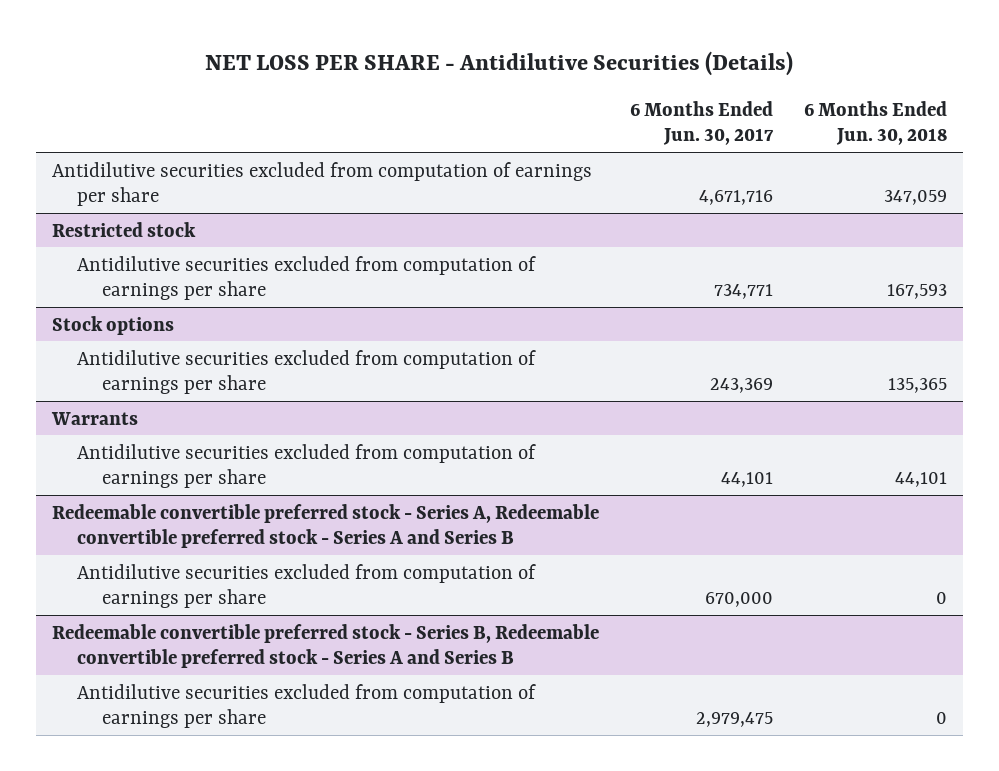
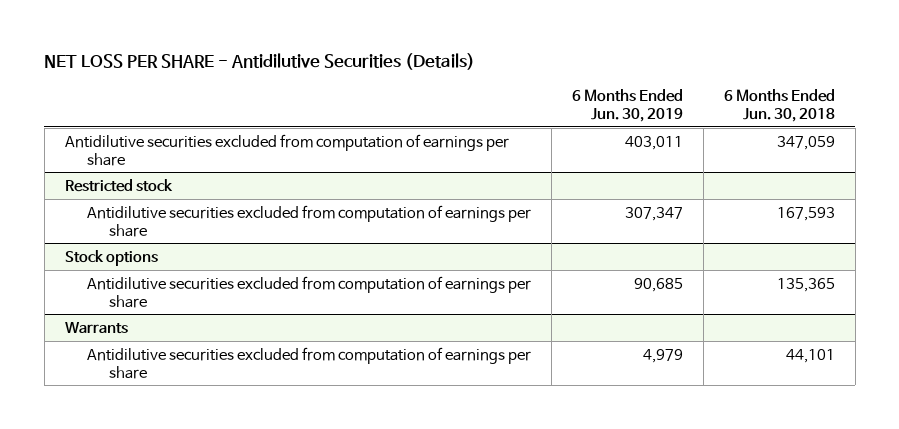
- | 6 Months Ended Jun. 30, 2017 | 6 Months Ended Jun. 30, 2018
+ | 6 Months Ended Jun. 30, 2019 | 6 Months Ended Jun. 30, 2018
- Redeemable convertible preferred stock - Series A, Redeemable convertible preferred stock - Series A and Series B
- Antidilutive securities excluded from computation of earnings per share | 670,000 | 0
- Redeemable convertible preferred stock - Series B, Redeemable convertible preferred stock - Series A and Series B
- Antidilutive securities excluded from computation of earnings per share | 2,979,475 | 0

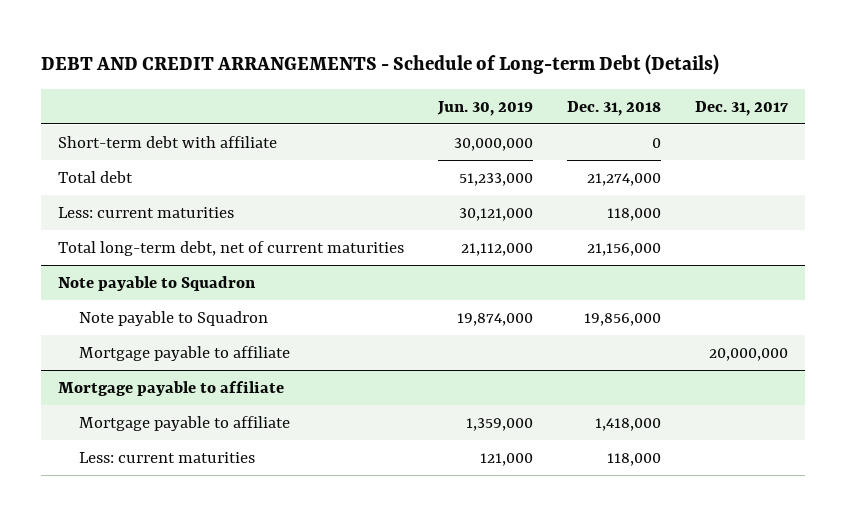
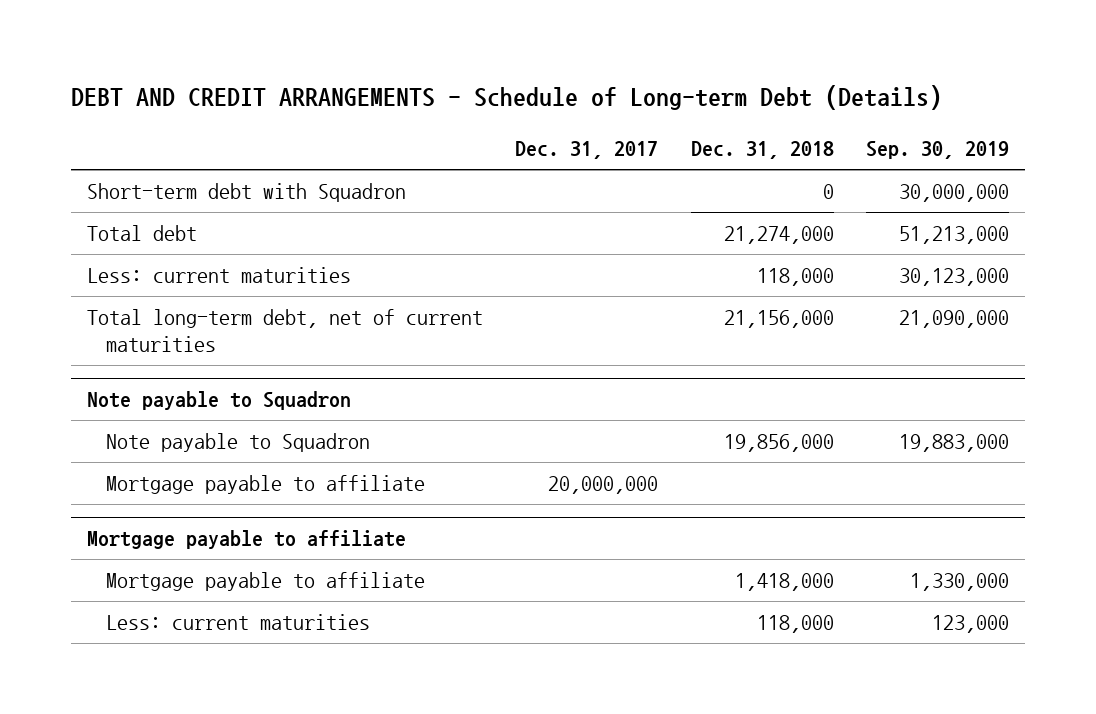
- | Jun. 30, 2019 | Dec. 31, 2018 | Dec. 31, 2017
+ | Dec. 31, 2017 | Dec. 31, 2018 | Sep. 30, 2019
- Short-term debt with affiliate | 30,000,000 | 0 |
+ Short-term debt with Squadron | | 0 | 30,000,000

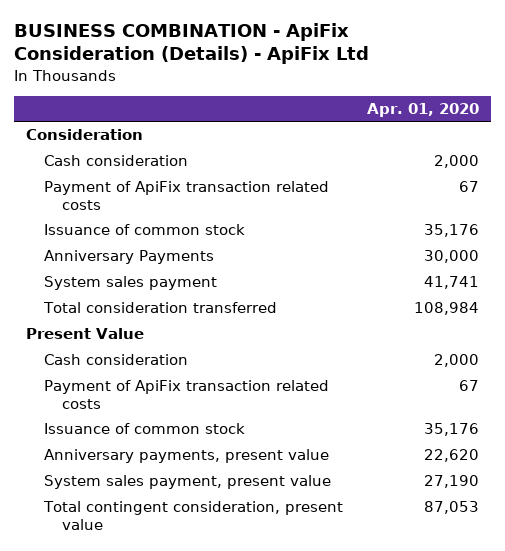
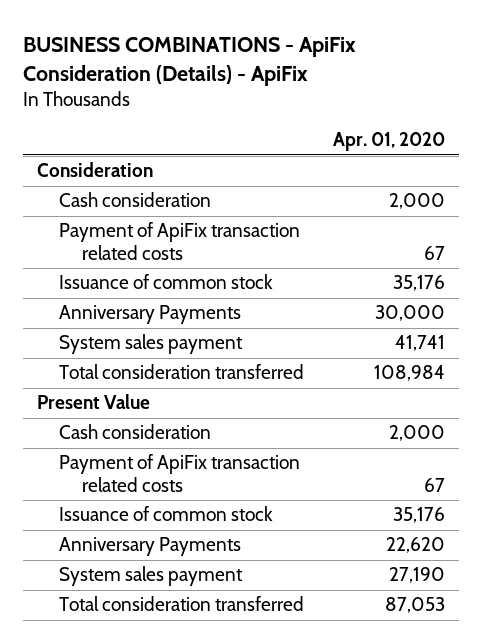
- BUSINESS COMBINATION - ApiFix Consideration (Details) - ApiFix Ltd
+ BUSINESS COMBINATIONS - ApiFix Consideration (Details) - ApiFix
- Anniversary payments, present value | 22,620
- System sales payment, present value | 27,190
- Total contingent consideration, present value | 87,053
+ Anniversary Payments | 22,620
+ System sales payment | 27,190
+ Total consideration transferred | 87,053

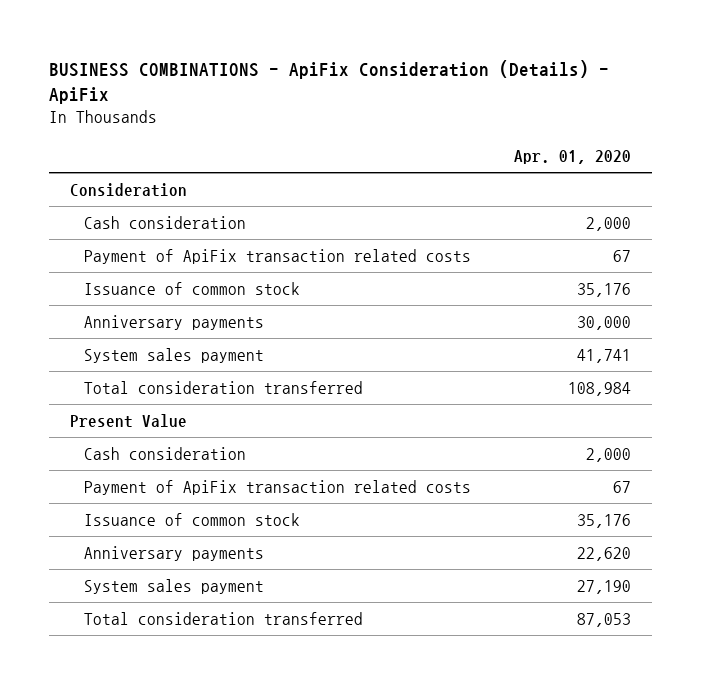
- Anniversary Payments | 30,000
+ Anniversary payments | 30,000
- Anniversary Payments | 22,620
+ Anniversary payments | 22,620

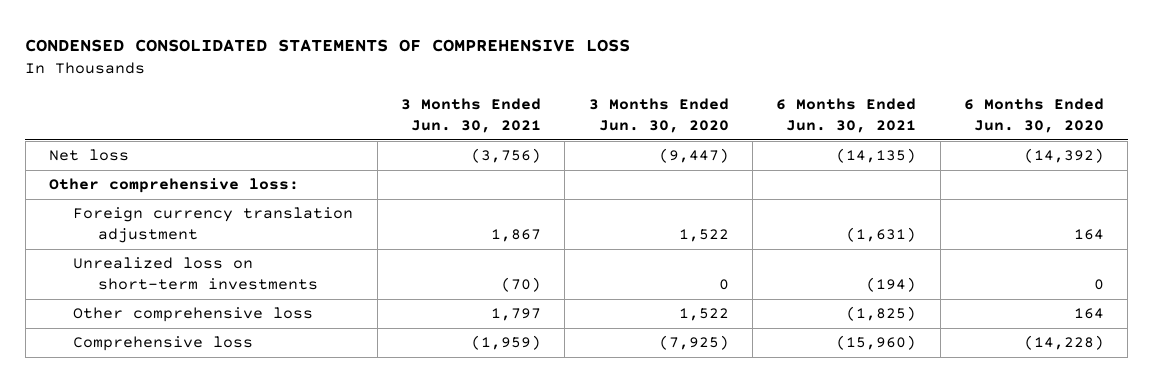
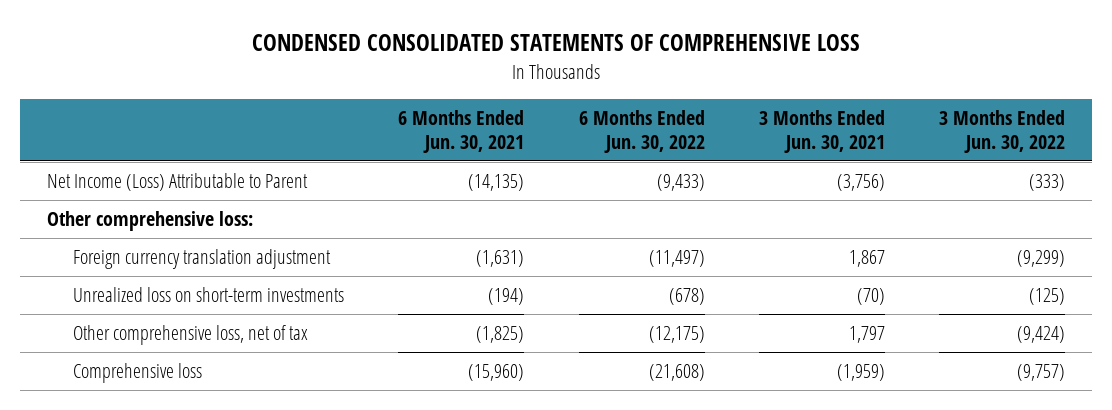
- | 3 Months Ended Jun. 30, 2021 | 3 Months Ended Jun. 30, 2020 | 6 Months Ended Jun. 30, 2021 | 6 Months Ended Jun. 30, 2020
+ | 6 Months Ended Jun. 30, 2021 | 6 Months Ended Jun. 30, 2022 | 3 Months Ended Jun. 30, 2021 | 3 Months Ended Jun. 30, 2022
- Net loss | (3,756) | (9,447) | (14,135) | (14,392)
+ Net Income (Loss) Attributable to Parent | (14,135) | (9,433) | (3,756) | (333)
- Other comprehensive loss | 1,797 | 1,522 | (1,825) | 164
+ Other comprehensive loss, net of tax | (1,825) | (12,175) | 1,797 | (9,424)

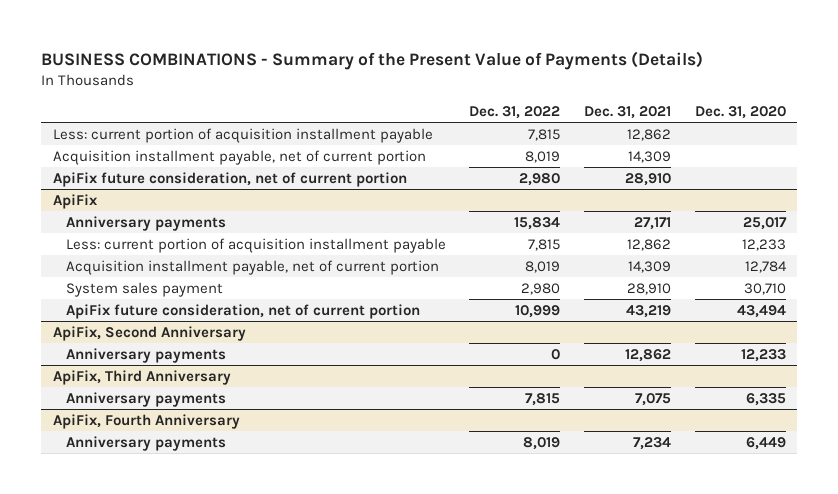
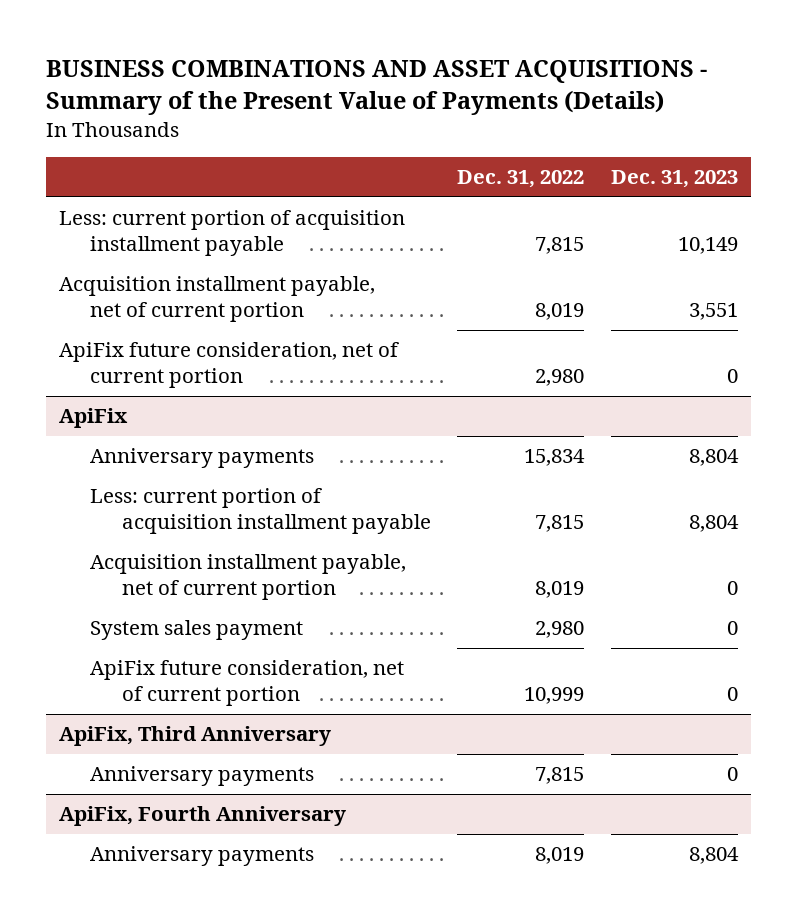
- BUSINESS COMBINATIONS - Summary of the Present Value of Payments (Details)
+ BUSINESS COMBINATIONS AND ASSET ACQUISITIONS - Summary of the Present Value of Payments (Details)
- | Dec. 31, 2022 | Dec. 31, 2021 | Dec. 31, 2020
+ | Dec. 31, 2022 | Dec. 31, 2023
- ApiFix, Second Anniversary
- Anniversary payments | 0 | 12,862 | 12,233

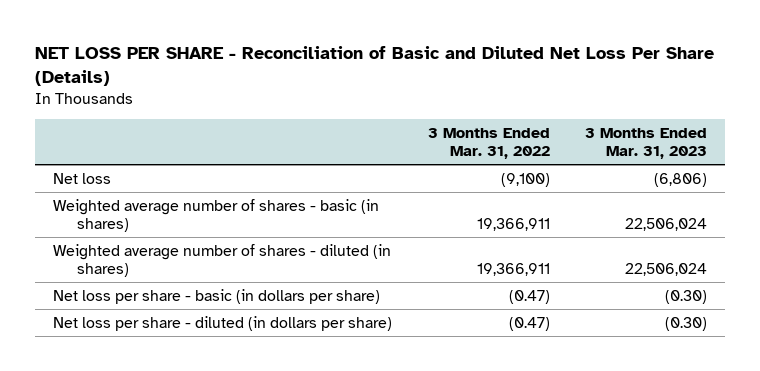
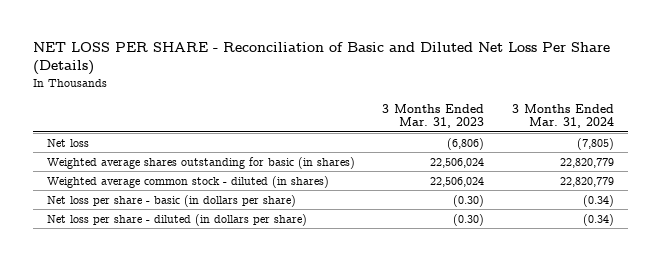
- | 3 Months Ended Mar. 31, 2022 | 3 Months Ended Mar. 31, 2023
+ | 3 Months Ended Mar. 31, 2023 | 3 Months Ended Mar. 31, 2024
- Weighted average number of shares - basic (in shares) | 19,366,911 | 22,506,024
- Weighted average number of shares - diluted (in shares) | 19,366,911 | 22,506,024
+ Weighted average shares outstanding for basic (in shares) | 22,506,024 | 22,820,779
+ Weighted average common stock - diluted (in shares) | 22,506,024 | 22,820,779

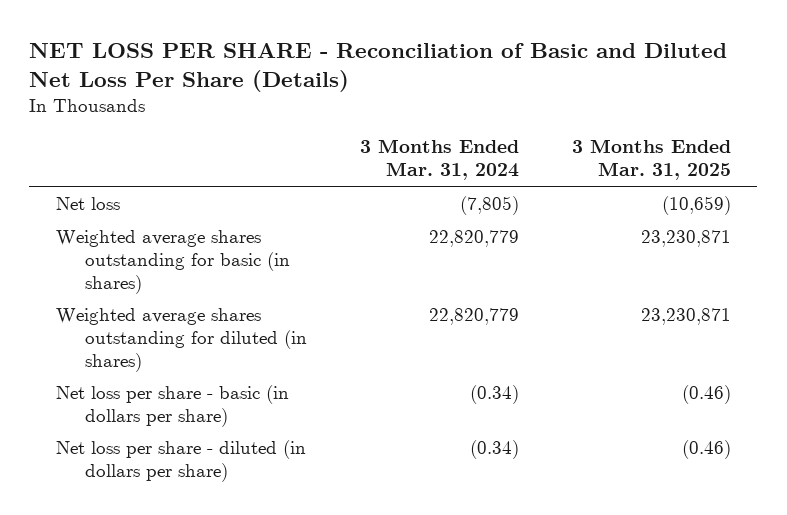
- | 3 Months Ended Mar. 31, 2023 | 3 Months Ended Mar. 31, 2024
+ | 3 Months Ended Mar. 31, 2024 | 3 Months Ended Mar. 31, 2025
- Weighted average common stock - diluted (in shares) | 22,506,024 | 22,820,779
+ Weighted average shares outstanding for diluted (in shares) | 22,820,779 | 23,230,871

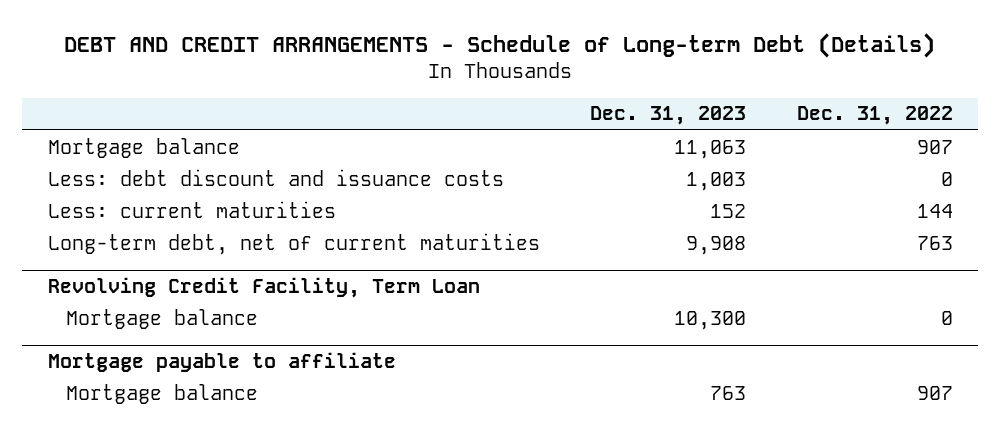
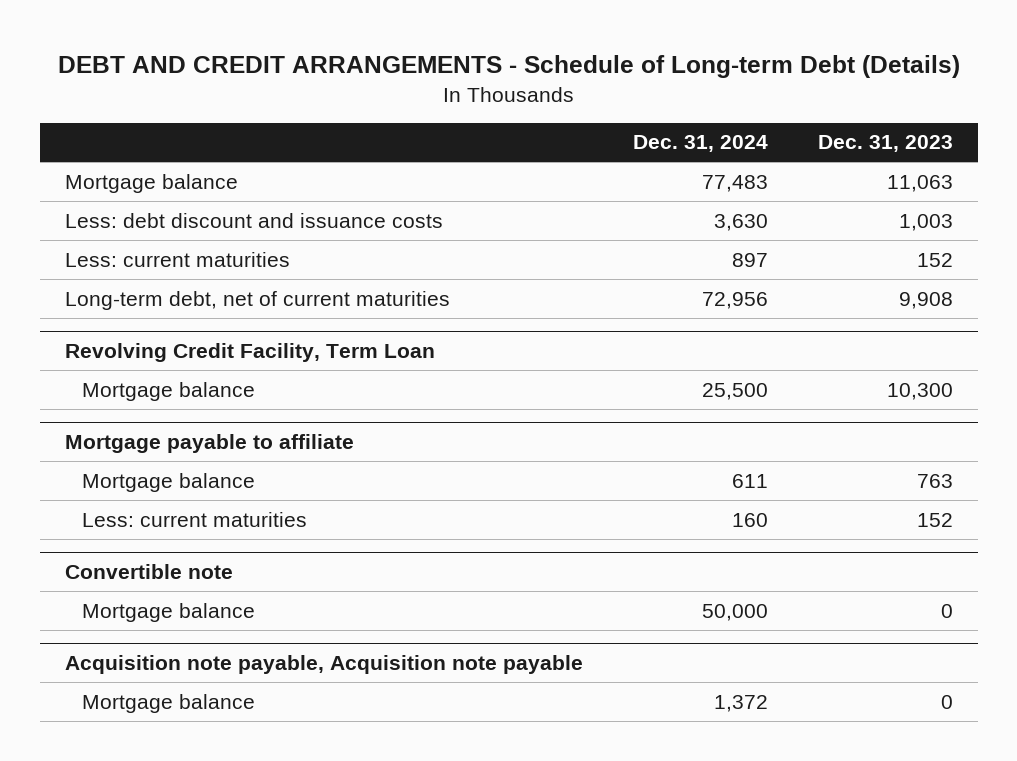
- | Dec. 31, 2023 | Dec. 31, 2022
+ | Dec. 31, 2024 | Dec. 31, 2023
@ Mortgage payable to affiliate
+ Less: current maturities | 160 | 152
+ Convertible note
+ Mortgage balance | 50,000 | 0
+ Acquisition note payable, Acquisition note payable
+ Mortgage balance | 1,372 | 0

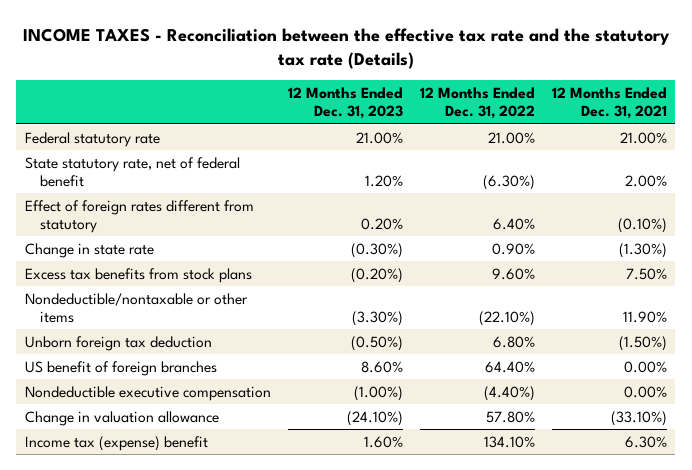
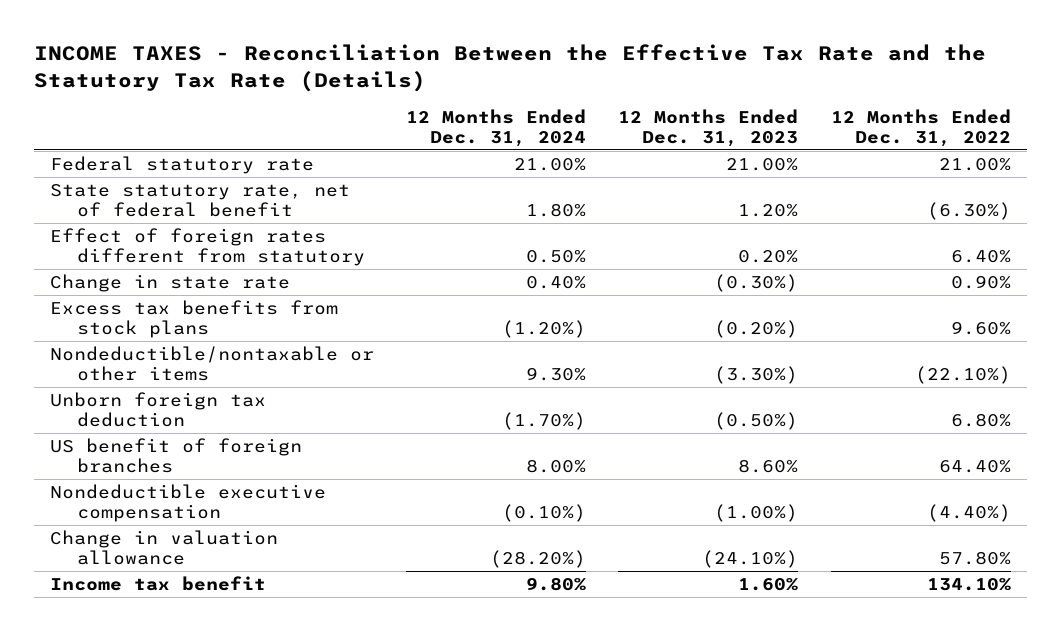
- INCOME TAXES - Reconciliation between the effective tax rate and the statutory tax rate (Details)
+ INCOME TAXES - Reconciliation Between the Effective Tax Rate and the Statutory Tax Rate (Details)
- | 12 Months Ended Dec. 31, 2023 | 12 Months Ended Dec. 31, 2022 | 12 Months Ended Dec. 31, 2021
+ | 12 Months Ended Dec. 31, 2024 | 12 Months Ended Dec. 31, 2023 | 12 Months Ended Dec. 31, 2022
- Income tax (expense) benefit | 1.60% | 134.10% | 6.30%
+ Income tax benefit | 9.80% | 1.60% | 134.10%

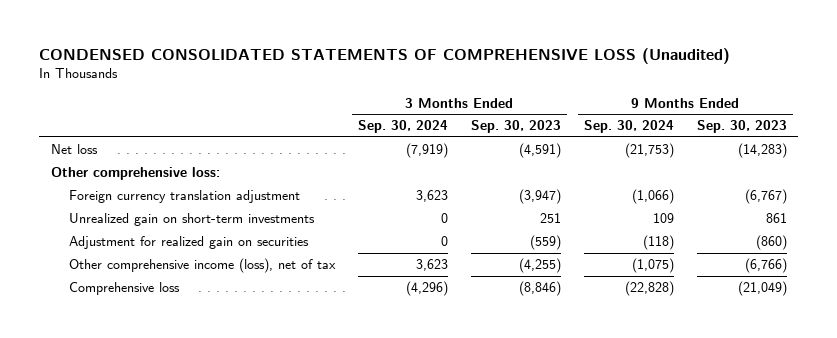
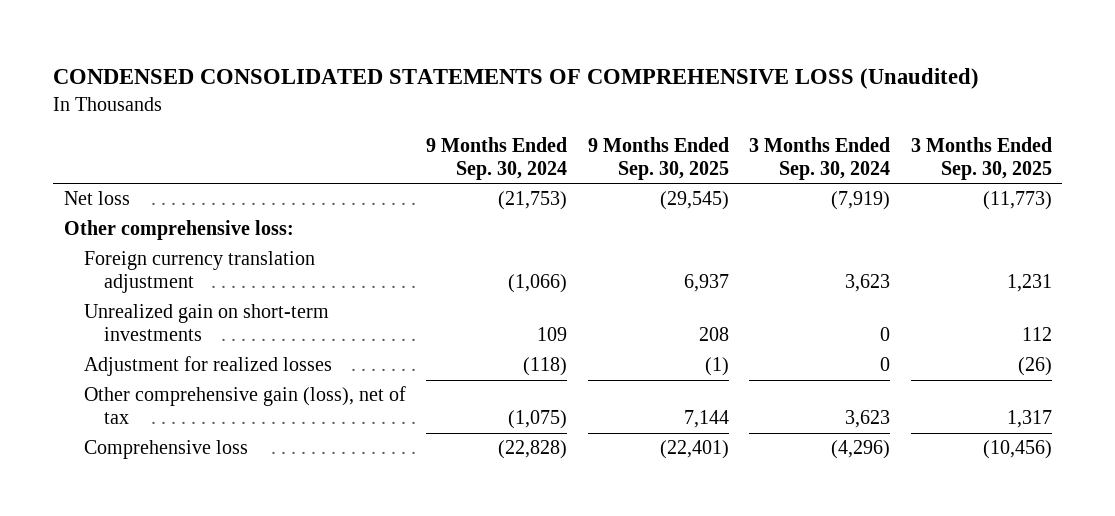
- | 3 Months Ended Sep. 30, 2024 | 3 Months Ended Sep. 30, 2023 | 9 Months Ended Sep. 30, 2024 | 9 Months Ended Sep. 30, 2023
+ | 9 Months Ended Sep. 30, 2024 | 9 Months Ended Sep. 30, 2025 | 3 Months Ended Sep. 30, 2024 | 3 Months Ended Sep. 30, 2025
- Adjustment for realized gain on securities | 0 | (559) | (118) | (860)
- Other comprehensive income (loss), net of tax | 3,623 | (4,255) | (1,075) | (6,766)
+ Adjustment for realized losses | (118) | (1) | 0 | (26)
+ Other comprehensive gain (loss), net of tax | (1,075) | 7,144 | 3,623 | 1,317

